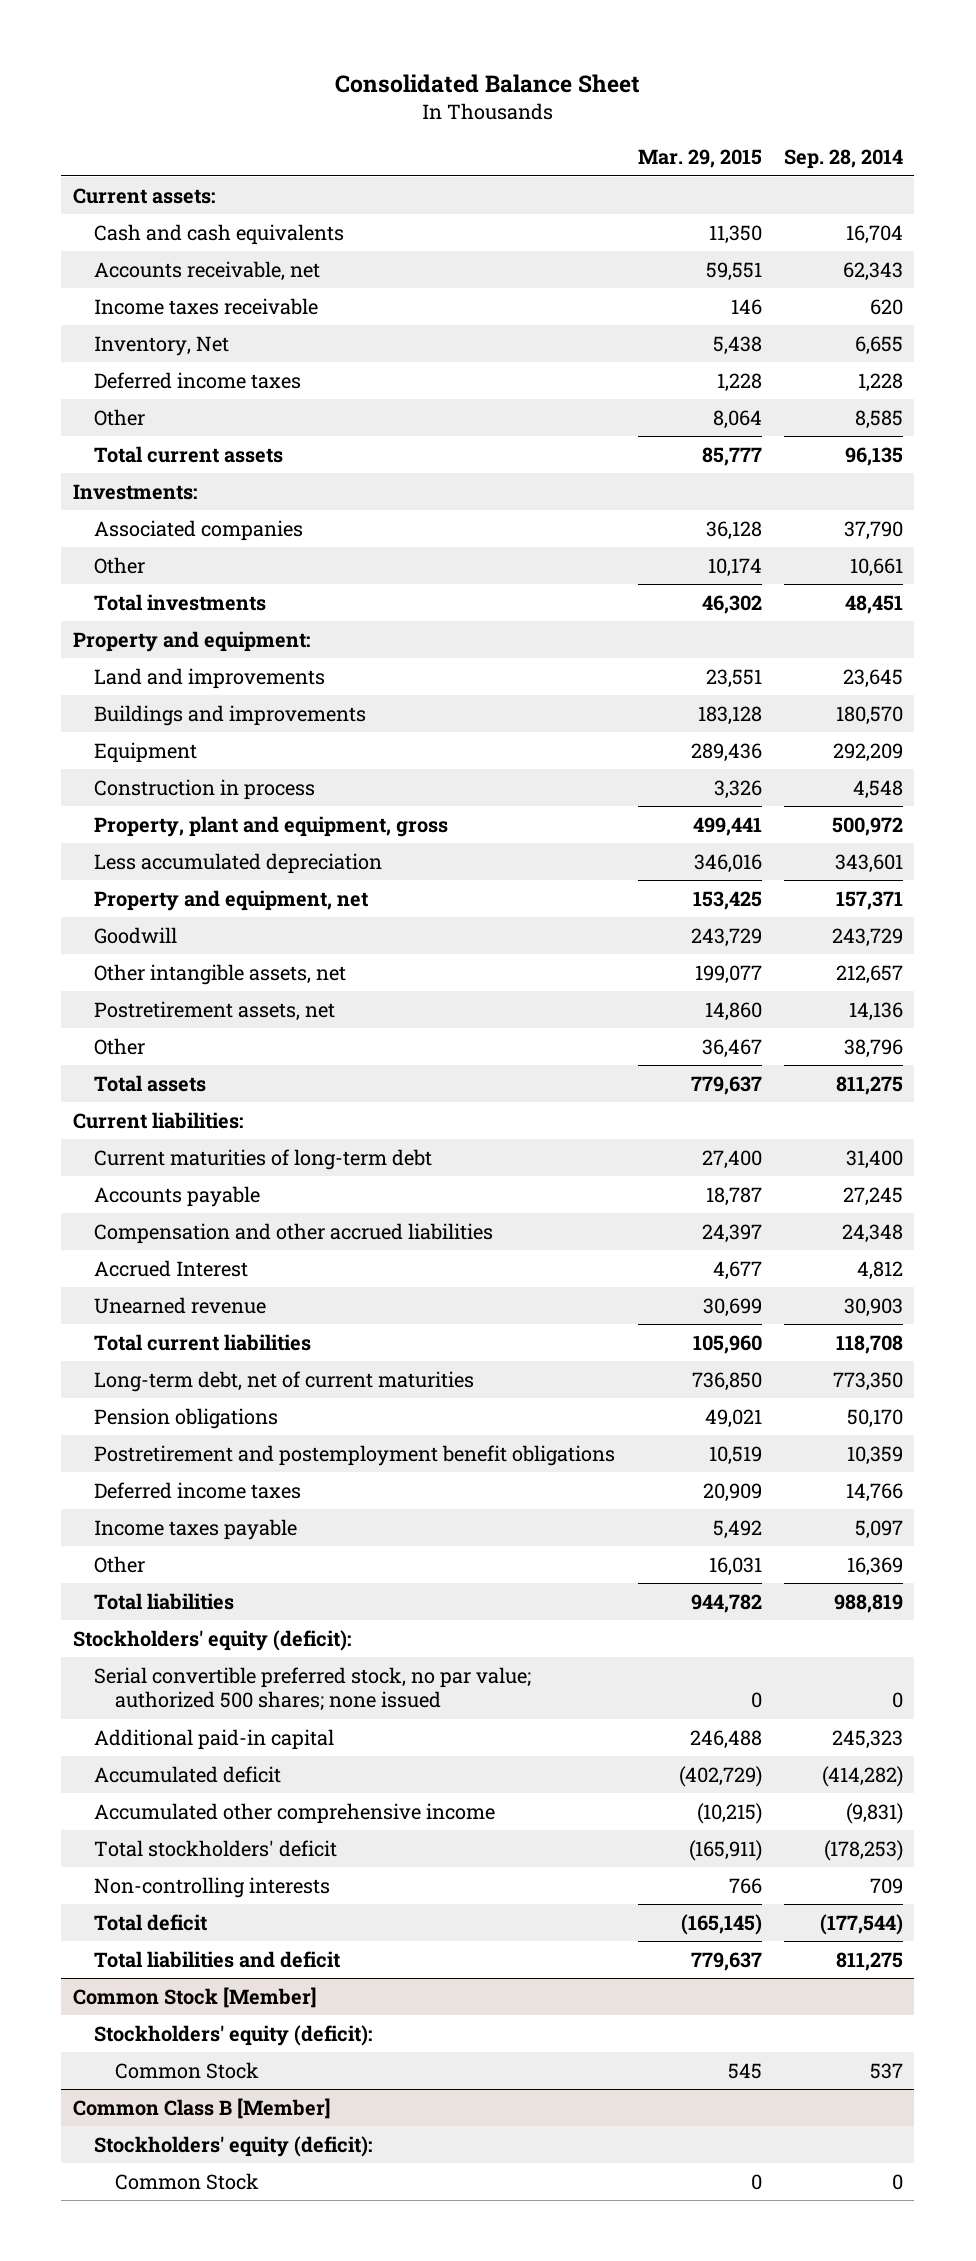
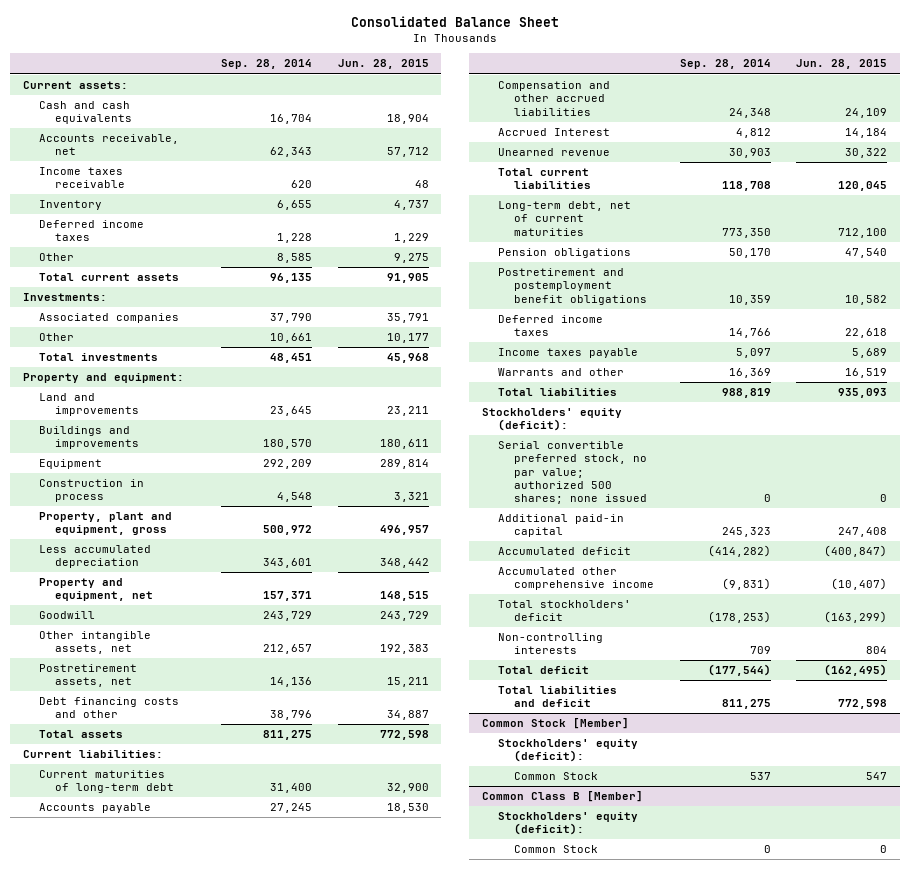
- | Mar. 29, 2015 | Sep. 28, 2014
+ | Sep. 28, 2014 | Jun. 28, 2015
- Inventory, Net | 5,438 | 6,655
+ Inventory | 6,655 | 4,737
- Other | 36,467 | 38,796
+ Debt financing costs and other | 38,796 | 34,887
- Other | 16,031 | 16,369
+ Warrants and other | 16,369 | 16,519

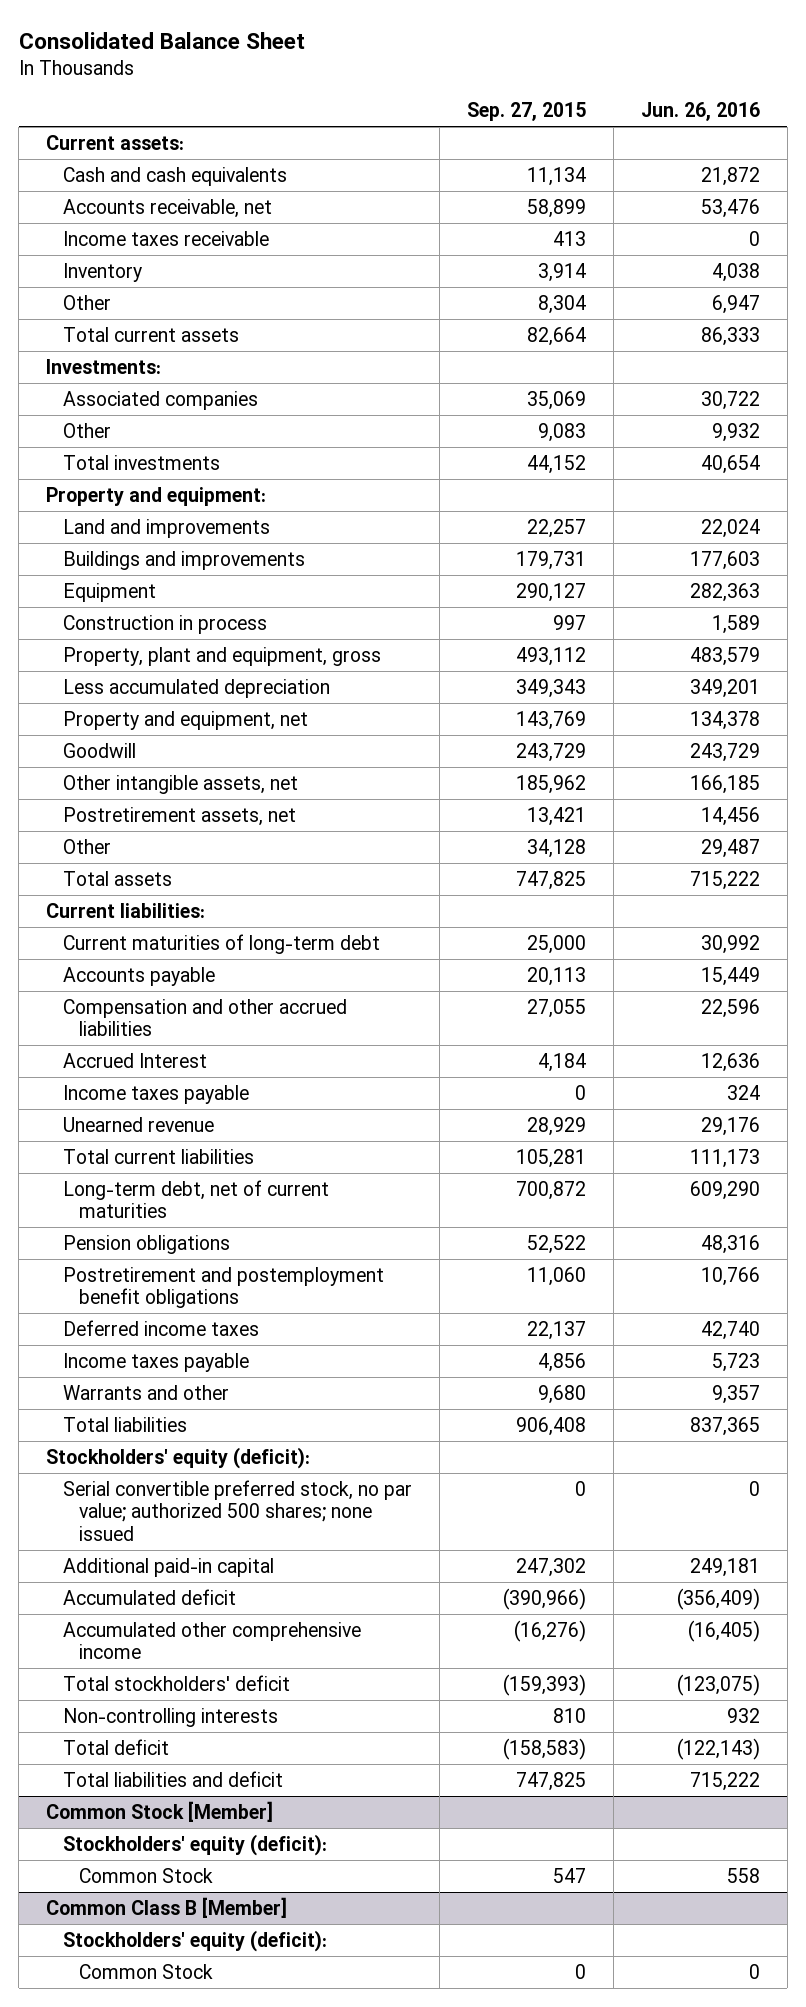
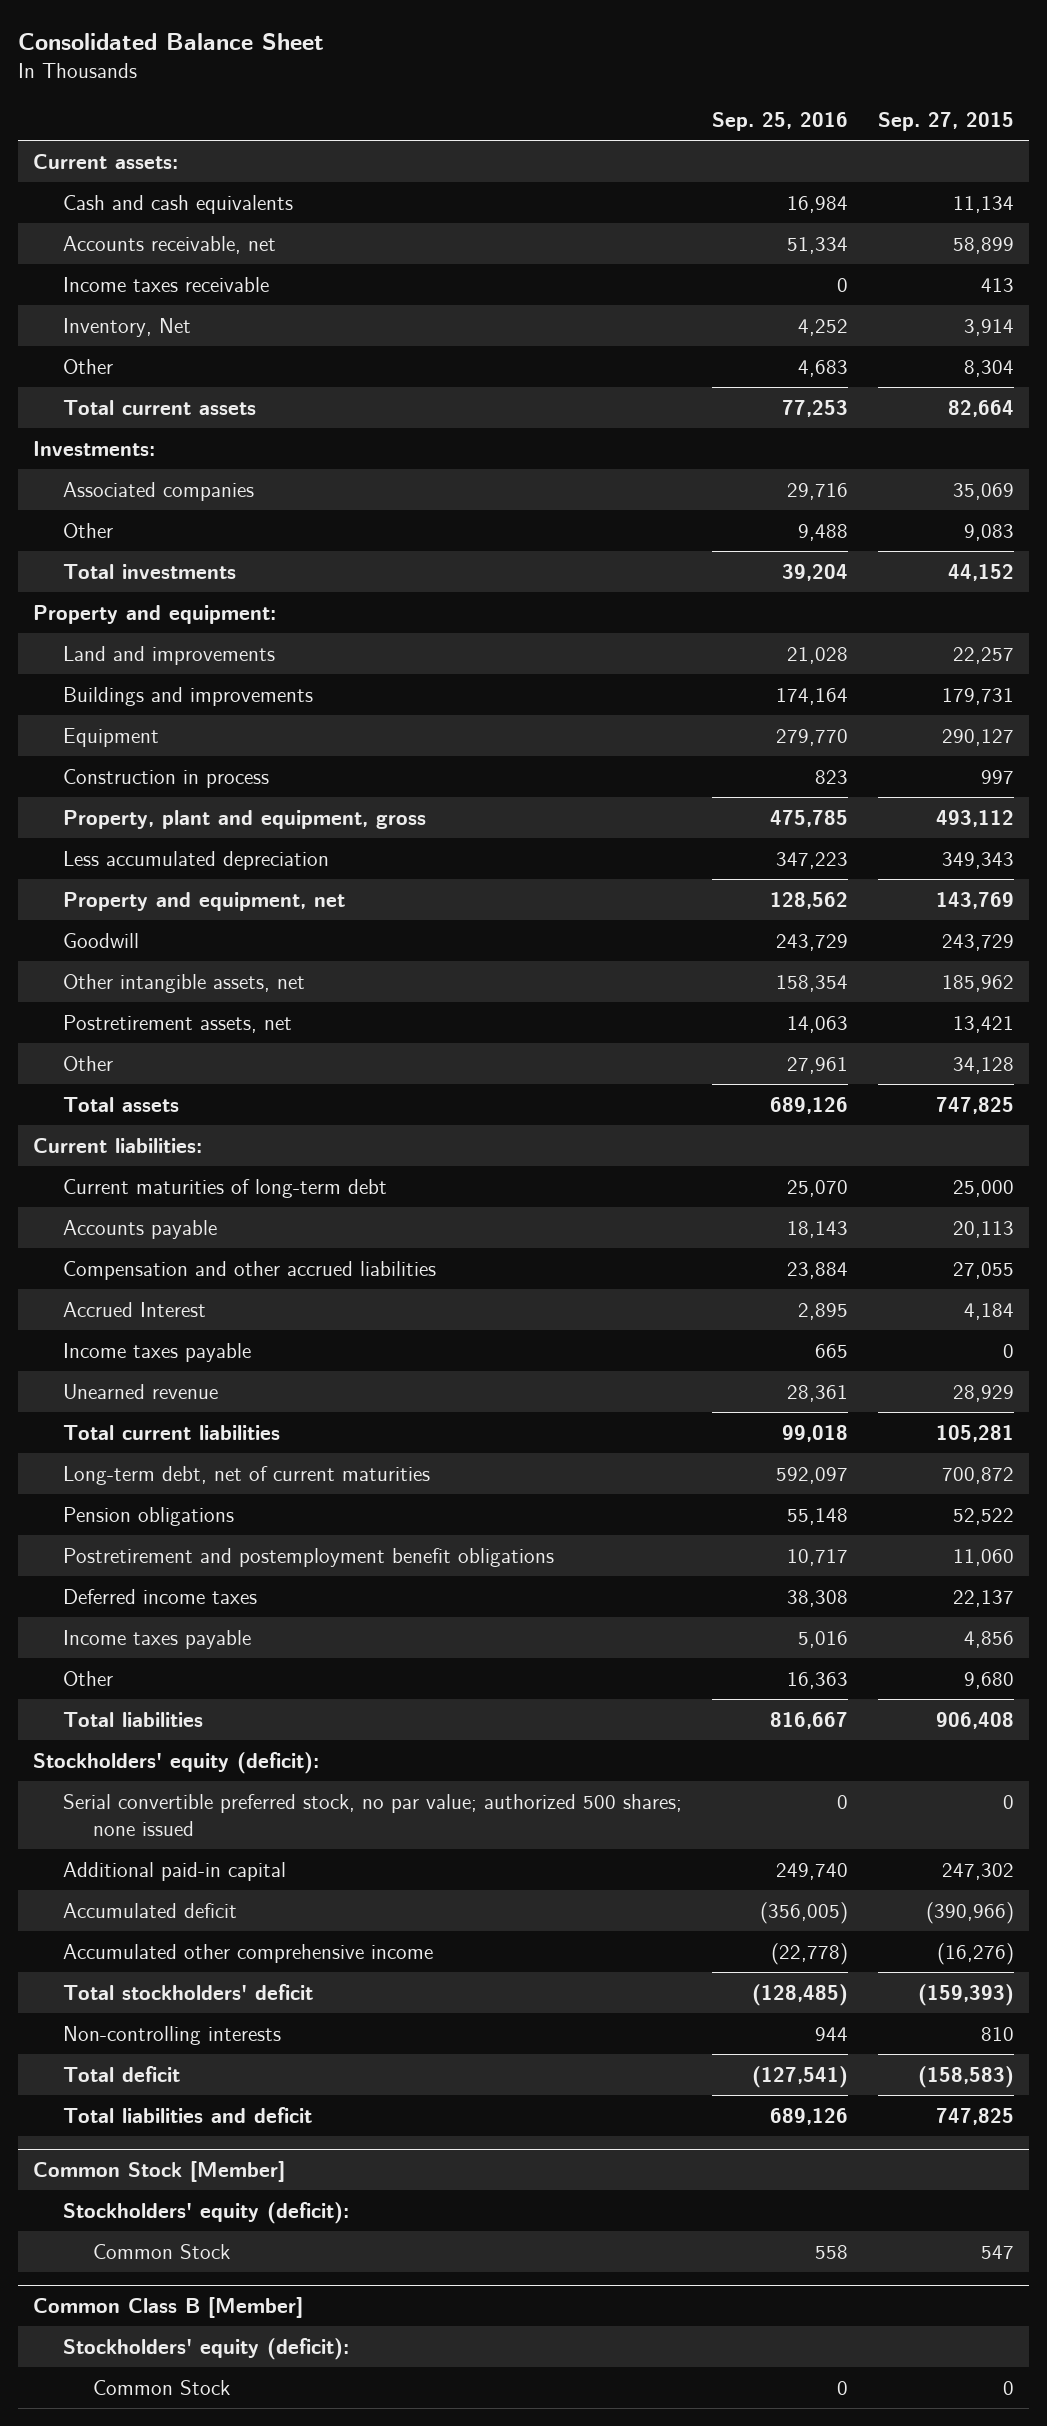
- | Sep. 27, 2015 | Jun. 26, 2016
+ | Sep. 25, 2016 | Sep. 27, 2015
- Inventory | 3,914 | 4,038
+ Inventory, Net | 4,252 | 3,914
- Warrants and other | 9,680 | 9,357
+ Other | 16,363 | 9,680

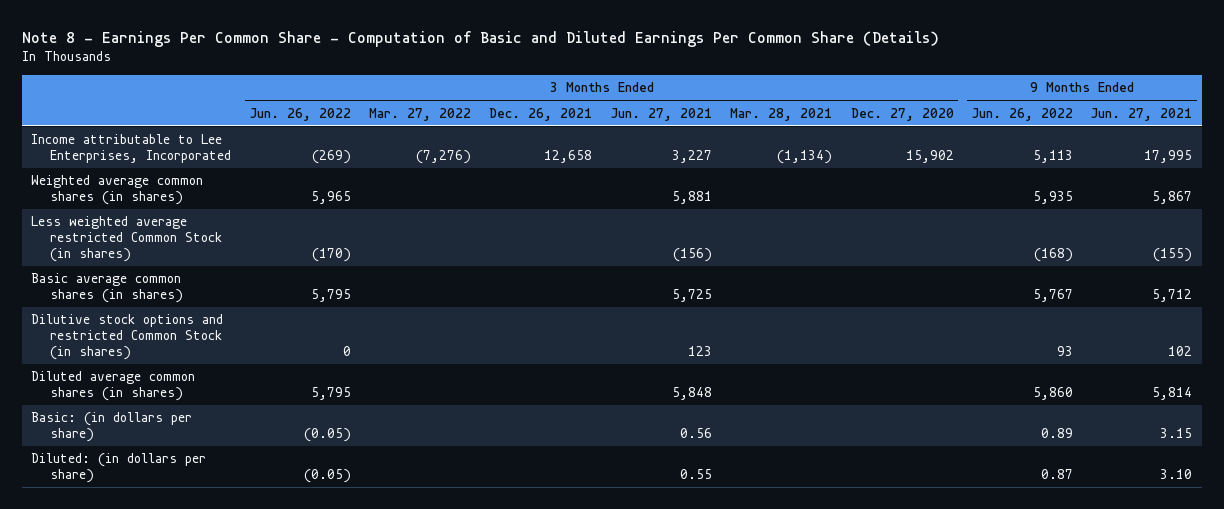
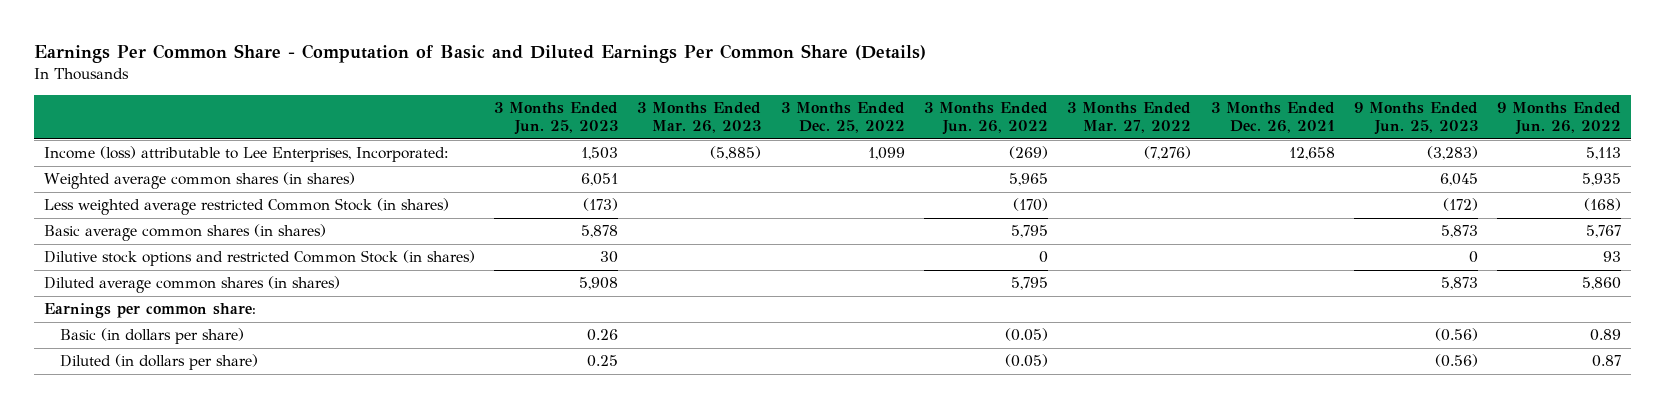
- Note 8 - Earnings Per Common Share - Computation of Basic and Diluted Earnings Per Common Share (Details)
+ Earnings Per Common Share - Computation of Basic and Diluted Earnings Per Common Share (Details)
- | 3 Months Ended Jun. 26, 2022 | 3 Months Ended Mar. 27, 2022 | 3 Months Ended Dec. 26, 2021 | 3 Months Ended Jun. 27, 2021 | 3 Months Ended Mar. 28, 2021 | 3 Months Ended Dec. 27, 2020 | 9 Months Ended Jun. 26, 2022 | 9 Months Ended Jun. 27, 2021
+ | 3 Months Ended Jun. 25, 2023 | 3 Months Ended Mar. 26, 2023 | 3 Months Ended Dec. 25, 2022 | 3 Months Ended Jun. 26, 2022 | 3 Months Ended Mar. 27, 2022 | 3 Months Ended Dec. 26, 2021 | 9 Months Ended Jun. 25, 2023 | 9 Months Ended Jun. 26, 2022
- Income attributable to Lee Enterprises, Incorporated | (269) | (7,276) | 12,658 | 3,227 | (1,134) | 15,902 | 5,113 | 17,995
+ Income (loss) attributable to Lee Enterprises, Incorporated: | 1,503 | (5,885) | 1,099 | (269) | (7,276) | 12,658 | (3,283) | 5,113
- Basic: (in dollars per share) | (0.05) | | | 0.56 | | | 0.89 | 3.15
- Diluted: (in dollars per share) | (0.05) | | | 0.55 | | | 0.87 | 3.10
+ Earnings per common share:
+ Basic (in dollars per share) | 0.26 | | | (0.05) | | | (0.56) | 0.89
+ Diluted (in dollars per share) | 0.25 | | | (0.05) | | | (0.56) | 0.87

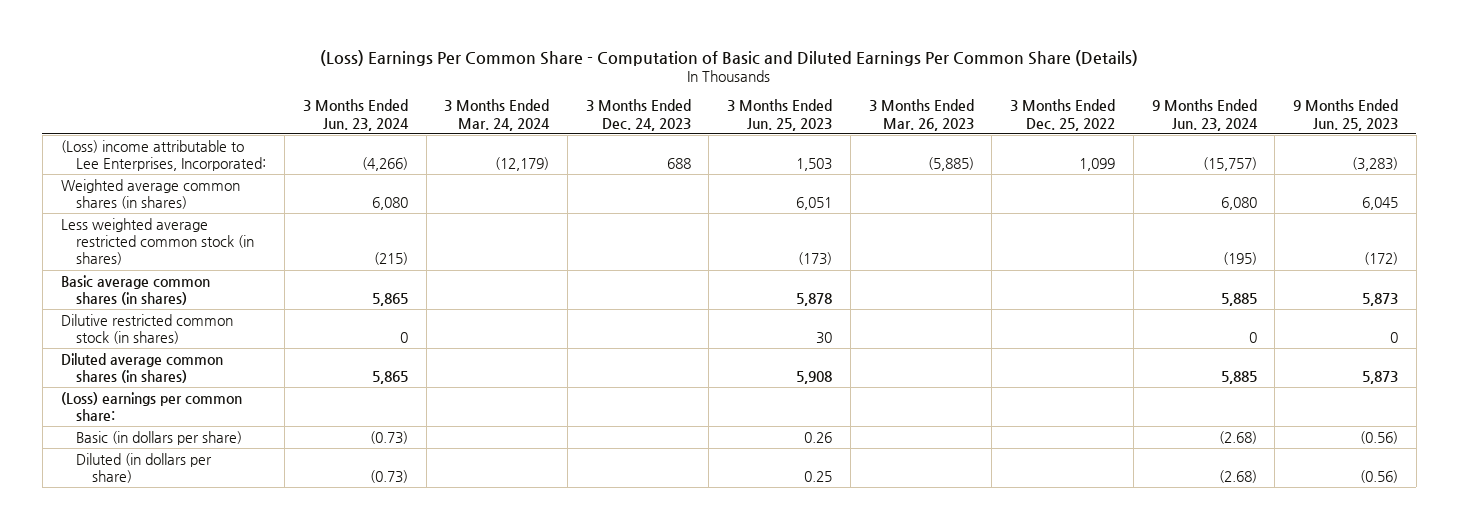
- Earnings Per Common Share - Computation of Basic and Diluted Earnings Per Common Share (Details)
+ (Loss) Earnings Per Common Share - Computation of Basic and Diluted Earnings Per Common Share (Details)
- | 3 Months Ended Jun. 25, 2023 | 3 Months Ended Mar. 26, 2023 | 3 Months Ended Dec. 25, 2022 | 3 Months Ended Jun. 26, 2022 | 3 Months Ended Mar. 27, 2022 | 3 Months Ended Dec. 26, 2021 | 9 Months Ended Jun. 25, 2023 | 9 Months Ended Jun. 26, 2022
+ | 3 Months Ended Jun. 23, 2024 | 3 Months Ended Mar. 24, 2024 | 3 Months Ended Dec. 24, 2023 | 3 Months Ended Jun. 25, 2023 | 3 Months Ended Mar. 26, 2023 | 3 Months Ended Dec. 25, 2022 | 9 Months Ended Jun. 23, 2024 | 9 Months Ended Jun. 25, 2023
- Income (loss) attributable to Lee Enterprises, Incorporated: | 1,503 | (5,885) | 1,099 | (269) | (7,276) | 12,658 | (3,283) | 5,113
+ (Loss) income attributable to Lee Enterprises, Incorporated: | (4,266) | (12,179) | 688 | 1,503 | (5,885) | 1,099 | (15,757) | (3,283)
- Less weighted average restricted Common Stock (in shares) | (173) | | | (170) | | | (172) | (168)
+ Less weighted average restricted common stock (in shares) | (215) | | | (173) | | | (195) | (172)
- Dilutive stock options and restricted Common Stock (in shares) | 30 | | | 0 | | | 0 | 93
+ Dilutive restricted common stock (in shares) | 0 | | | 30 | | | 0 | 0
- Earnings per common share:
+ (Loss) earnings per common share:

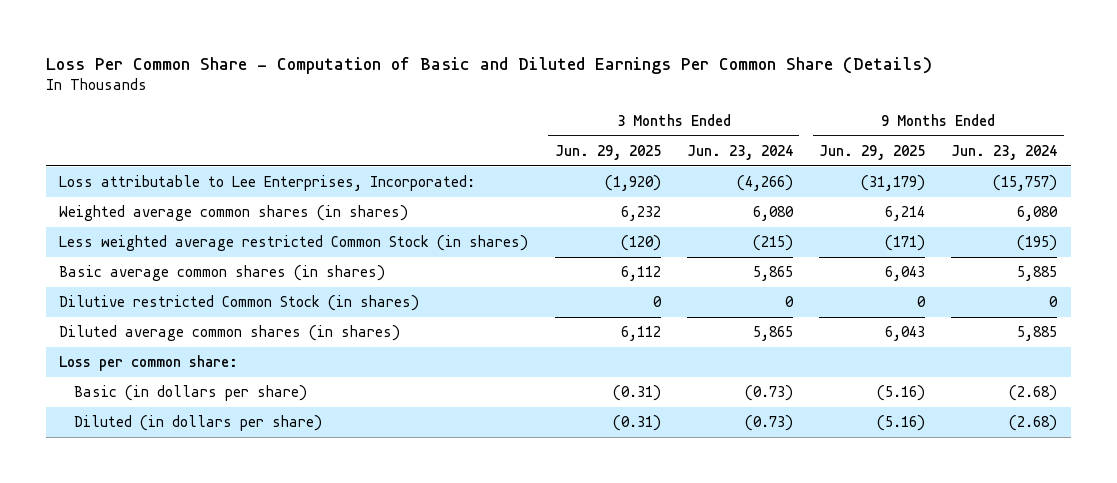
- (Loss) Earnings Per Common Share - Computation of Basic and Diluted Earnings Per Common Share (Details)
+ Loss Per Common Share - Computation of Basic and Diluted Earnings Per Common Share (Details)
- | 3 Months Ended Jun. 23, 2024 | 3 Months Ended Mar. 24, 2024 | 3 Months Ended Dec. 24, 2023 | 3 Months Ended Jun. 25, 2023 | 3 Months Ended Mar. 26, 2023 | 3 Months Ended Dec. 25, 2022 | 9 Months Ended Jun. 23, 2024 | 9 Months Ended Jun. 25, 2023
+ | 3 Months Ended Jun. 29, 2025 | 3 Months Ended Jun. 23, 2024 | 9 Months Ended Jun. 29, 2025 | 9 Months Ended Jun. 23, 2024
- (Loss) income attributable to Lee Enterprises, Incorporated: | (4,266) | (12,179) | 688 | 1,503 | (5,885) | 1,099 | (15,757) | (3,283)
+ Loss attributable to Lee Enterprises, Incorporated: | (1,920) | (4,266) | (31,179) | (15,757)
- Less weighted average restricted common stock (in shares) | (215) | | | (173) | | | (195) | (172)
+ Less weighted average restricted Common Stock (in shares) | (120) | (215) | (171) | (195)
- Dilutive restricted common stock (in shares) | 0 | | | 30 | | | 0 | 0
+ Dilutive restricted Common Stock (in shares) | 0 | 0 | 0 | 0
- (Loss) earnings per common share:
+ Loss per common share:

